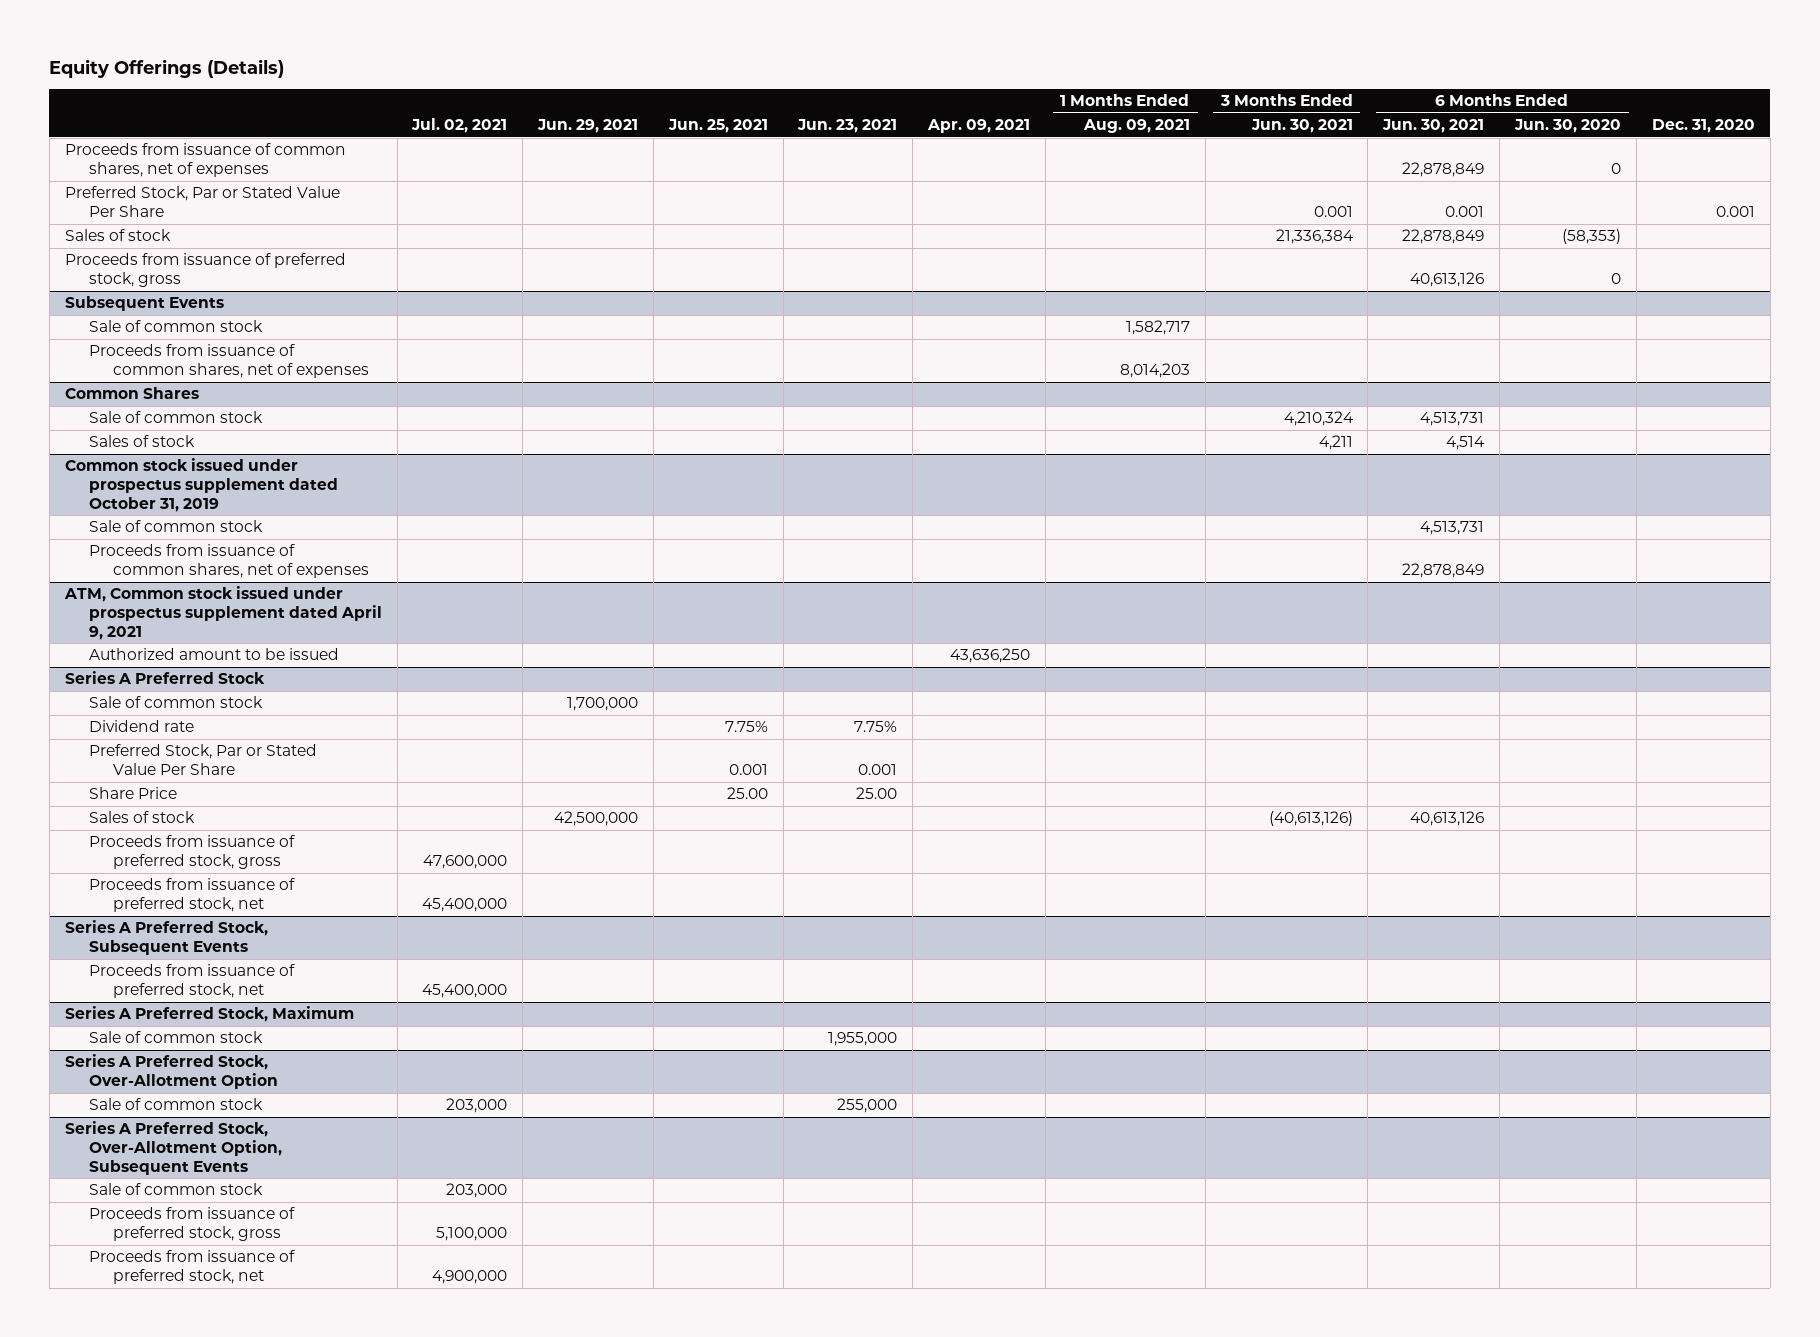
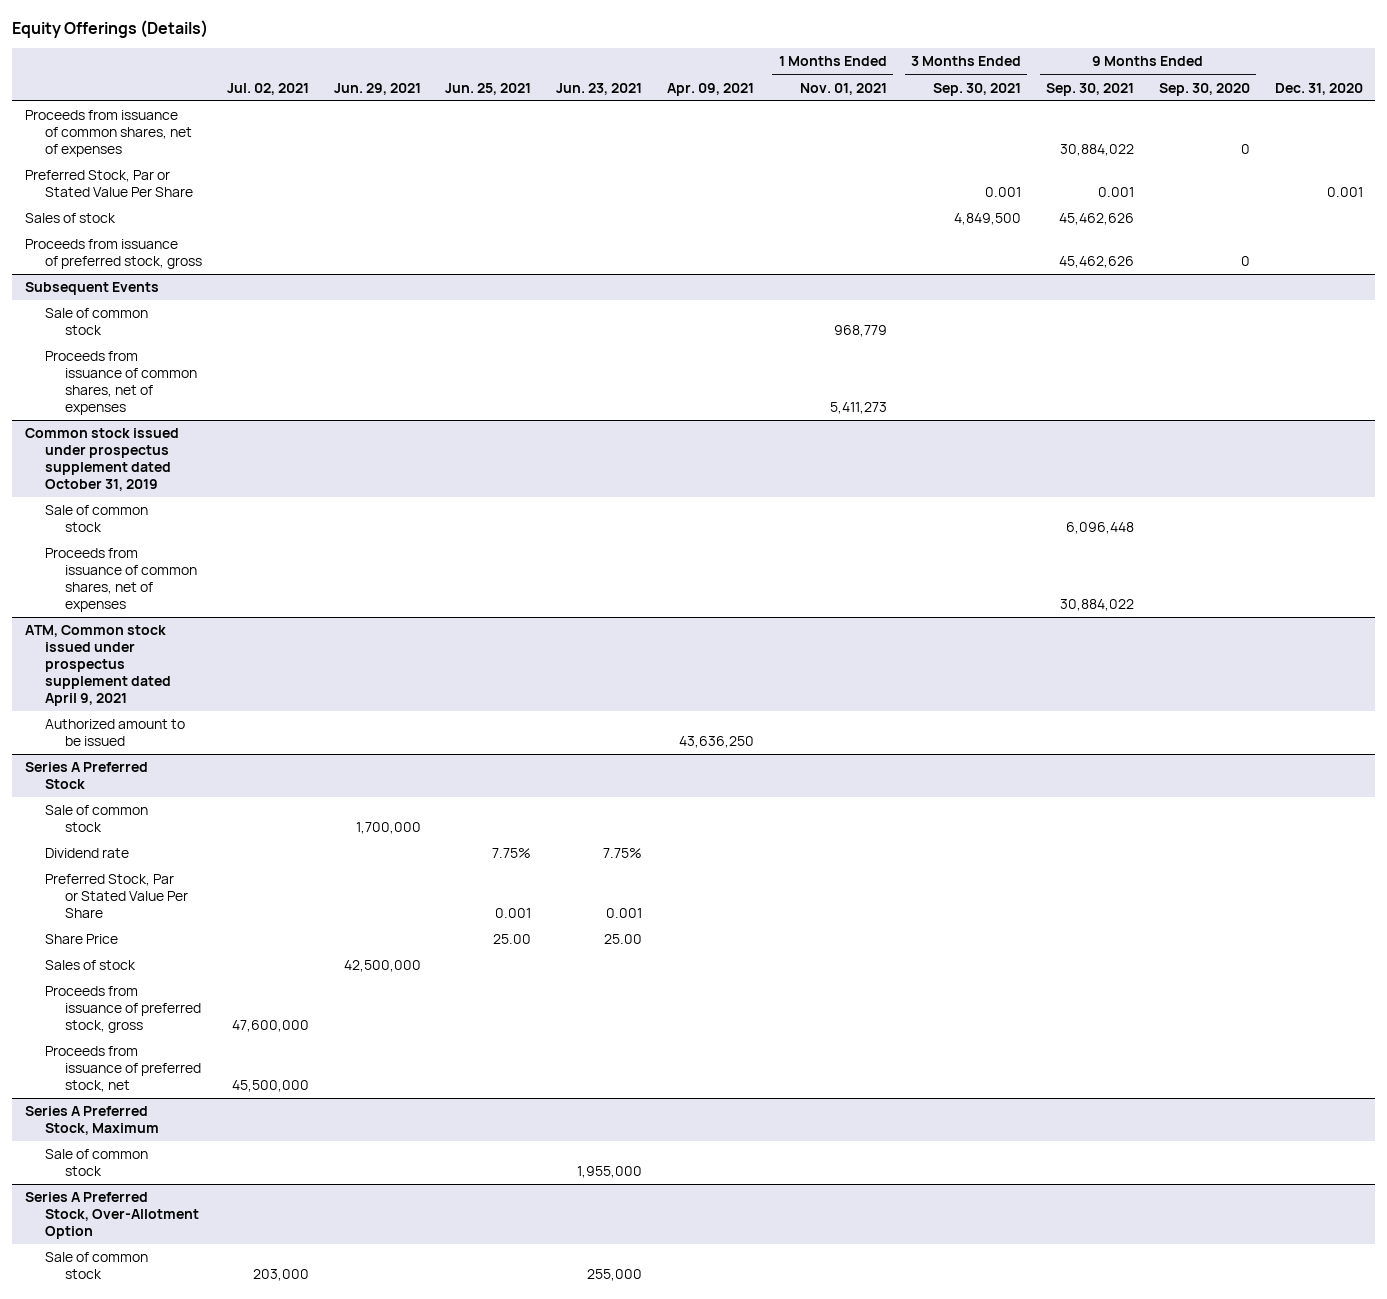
- | Jul. 02, 2021 | Jun. 29, 2021 | Jun. 25, 2021 | Jun. 23, 2021 | Apr. 09, 2021 | 1 Months Ended Aug. 09, 2021 | 3 Months Ended Jun. 30, 2021 | 6 Months Ended Jun. 30, 2021 | 6 Months Ended Jun. 30, 2020 | Dec. 31, 2020
+ | Jul. 02, 2021 | Jun. 29, 2021 | Jun. 25, 2021 | Jun. 23, 2021 | Apr. 09, 2021 | 1 Months Ended Nov. 01, 2021 | 3 Months Ended Sep. 30, 2021 | 9 Months Ended Sep. 30, 2021 | 9 Months Ended Sep. 30, 2020 | Dec. 31, 2020
- Common Shares
- Sale of common stock | | | | | | | 4,210,324 | 4,513,731 | |
- Sales of stock | | | | | | | 4,211 | 4,514 | |
@ Series A Preferred Stock
- Proceeds from issuance of preferred stock, net | 45,400,000 | | | | | | | | |
- Series A Preferred Stock, Subsequent Events
- Proceeds from issuance of preferred stock, net | 45,400,000 | | | | | | | | |
@ Series A Preferred Stock
+ Proceeds from issuance of preferred stock, net | 45,500,000 | | | | | | | | |
- Series A Preferred Stock, Over-Allotment Option, Subsequent Events
- Sale of common stock | 203,000 | | | | | | | | |
- Proceeds from issuance of preferred stock, gross | 5,100,000 | | | | | | | | |
- Proceeds from issuance of preferred stock, net | 4,900,000 | | | | | | | | |

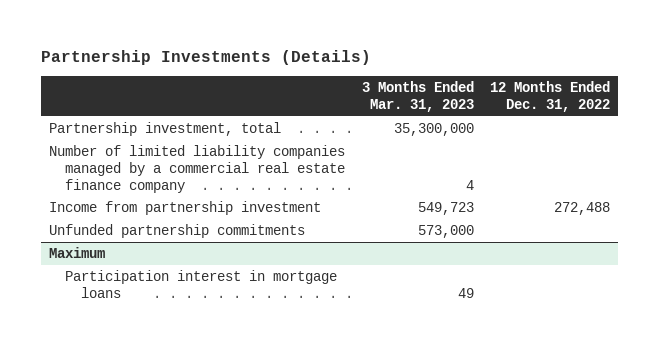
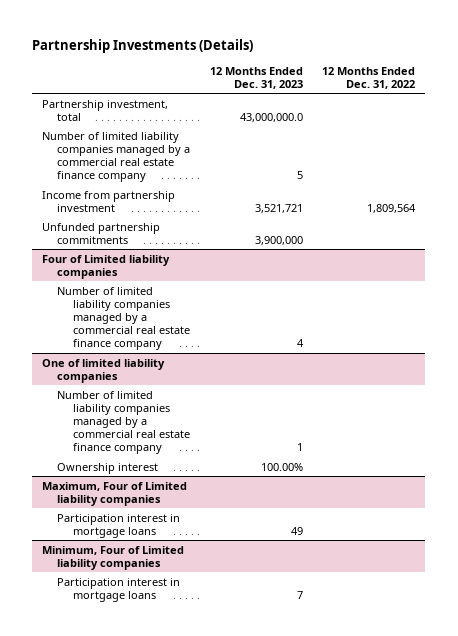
- | 3 Months Ended Mar. 31, 2023 | 12 Months Ended Dec. 31, 2022
+ | 12 Months Ended Dec. 31, 2023 | 12 Months Ended Dec. 31, 2022
- Income from partnership investment | 549,723 | 272,488
+ Income from partnership investment | 3,521,721 | 1,809,564
- Maximum
+ Four of Limited liability companies
+ Number of limited liability companies managed by a commercial real estate finance company | 4 |
+ One of limited liability companies
+ Number of limited liability companies managed by a commercial real estate finance company | 1 |
+ Ownership interest | 100.00% |
+ Maximum, Four of Limited liability companies
+ Minimum, Four of Limited liability companies
+ Participation interest in mortgage loans | 7 |

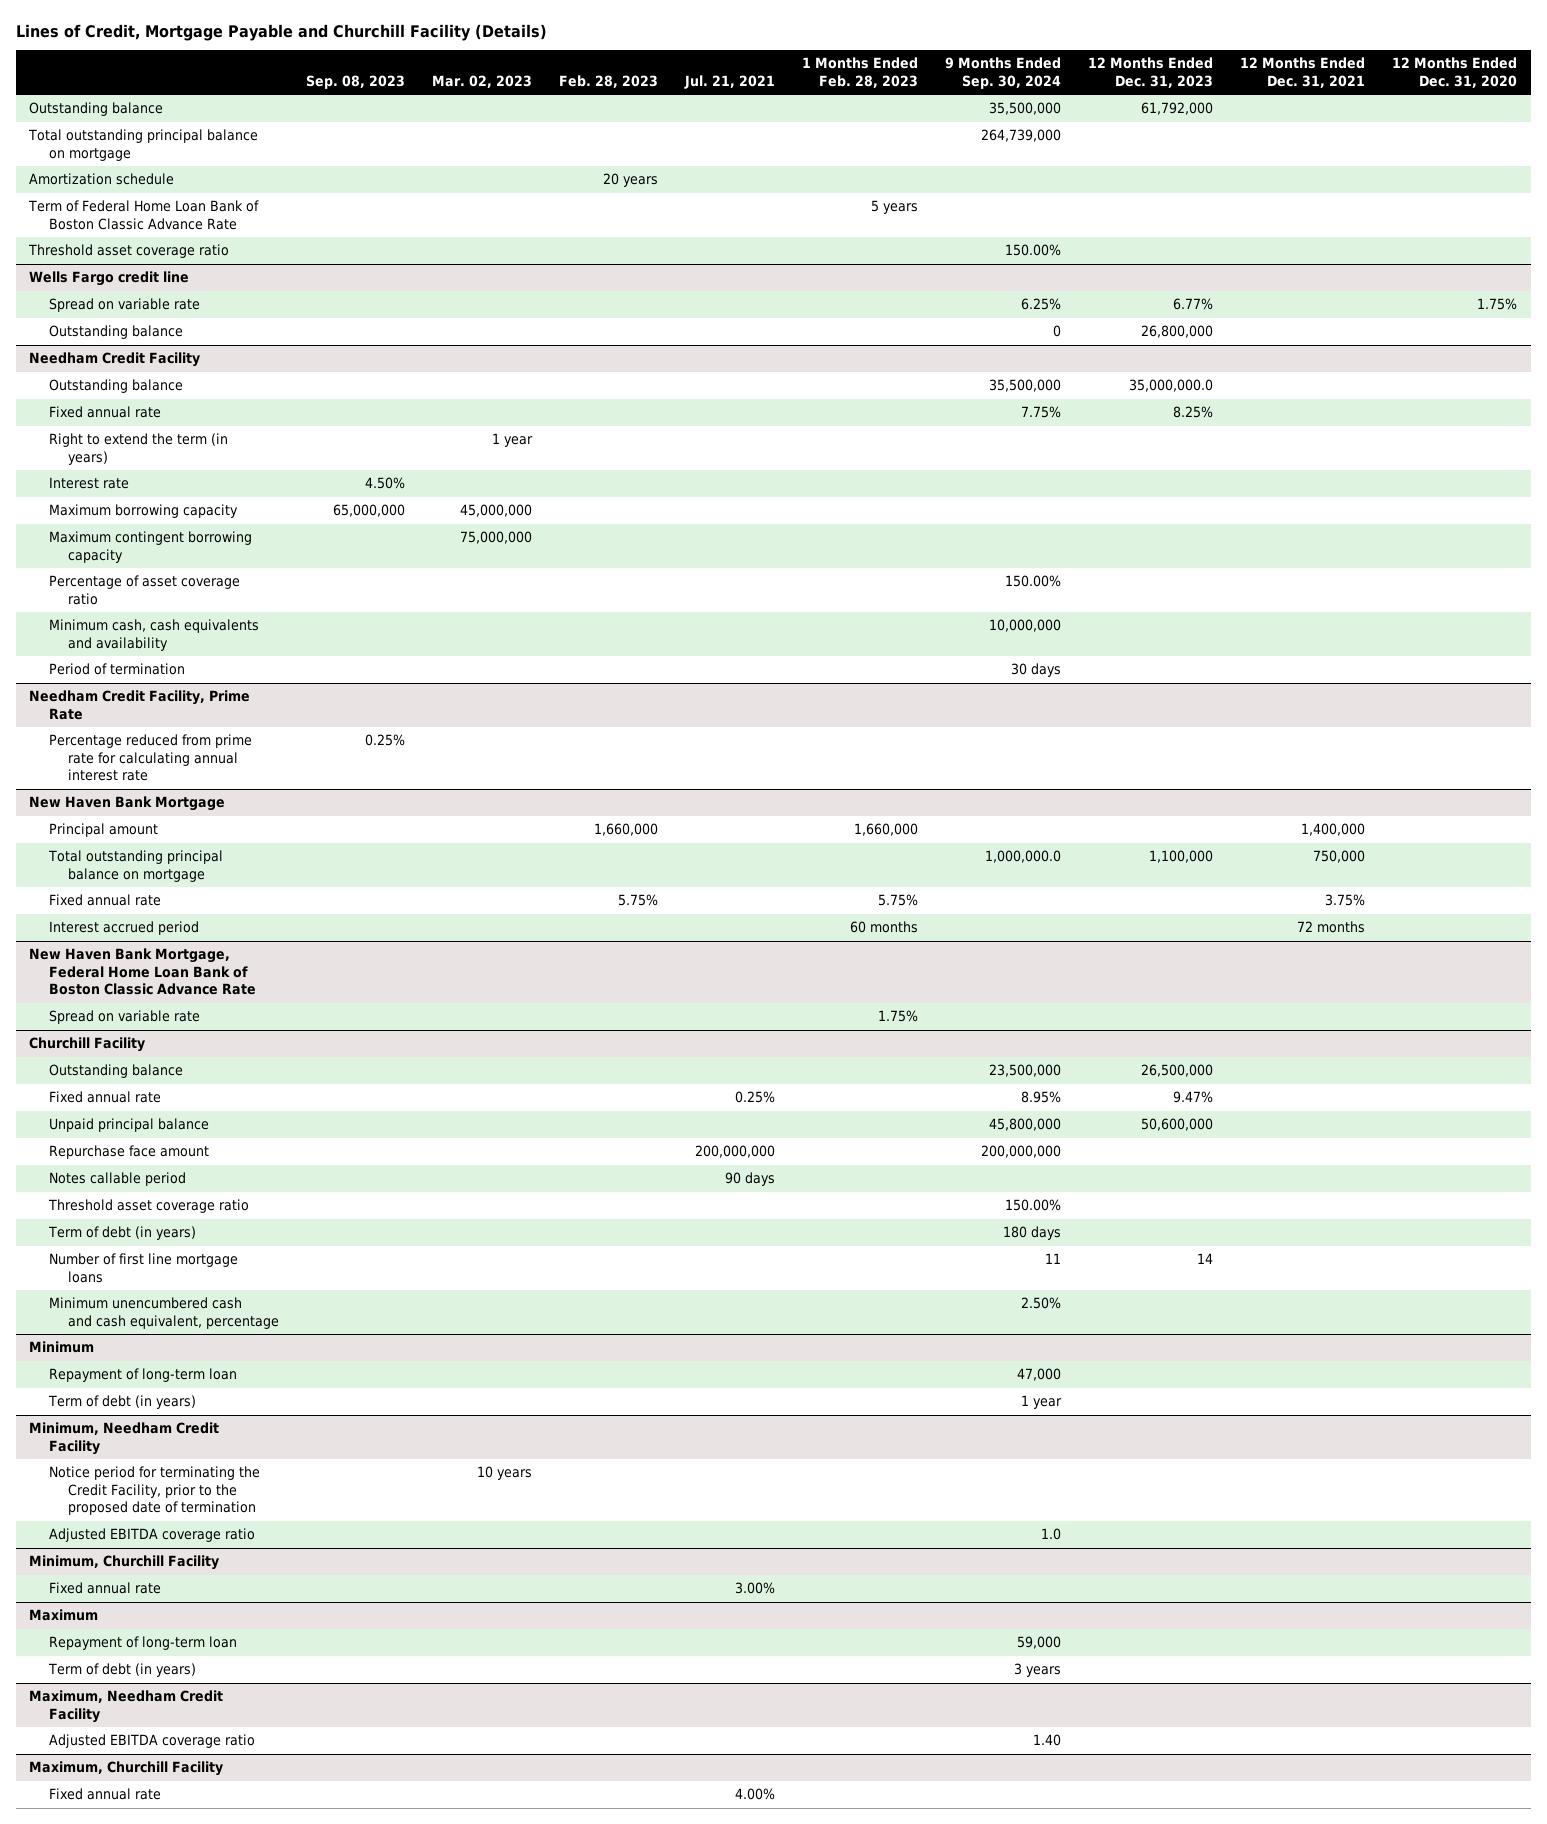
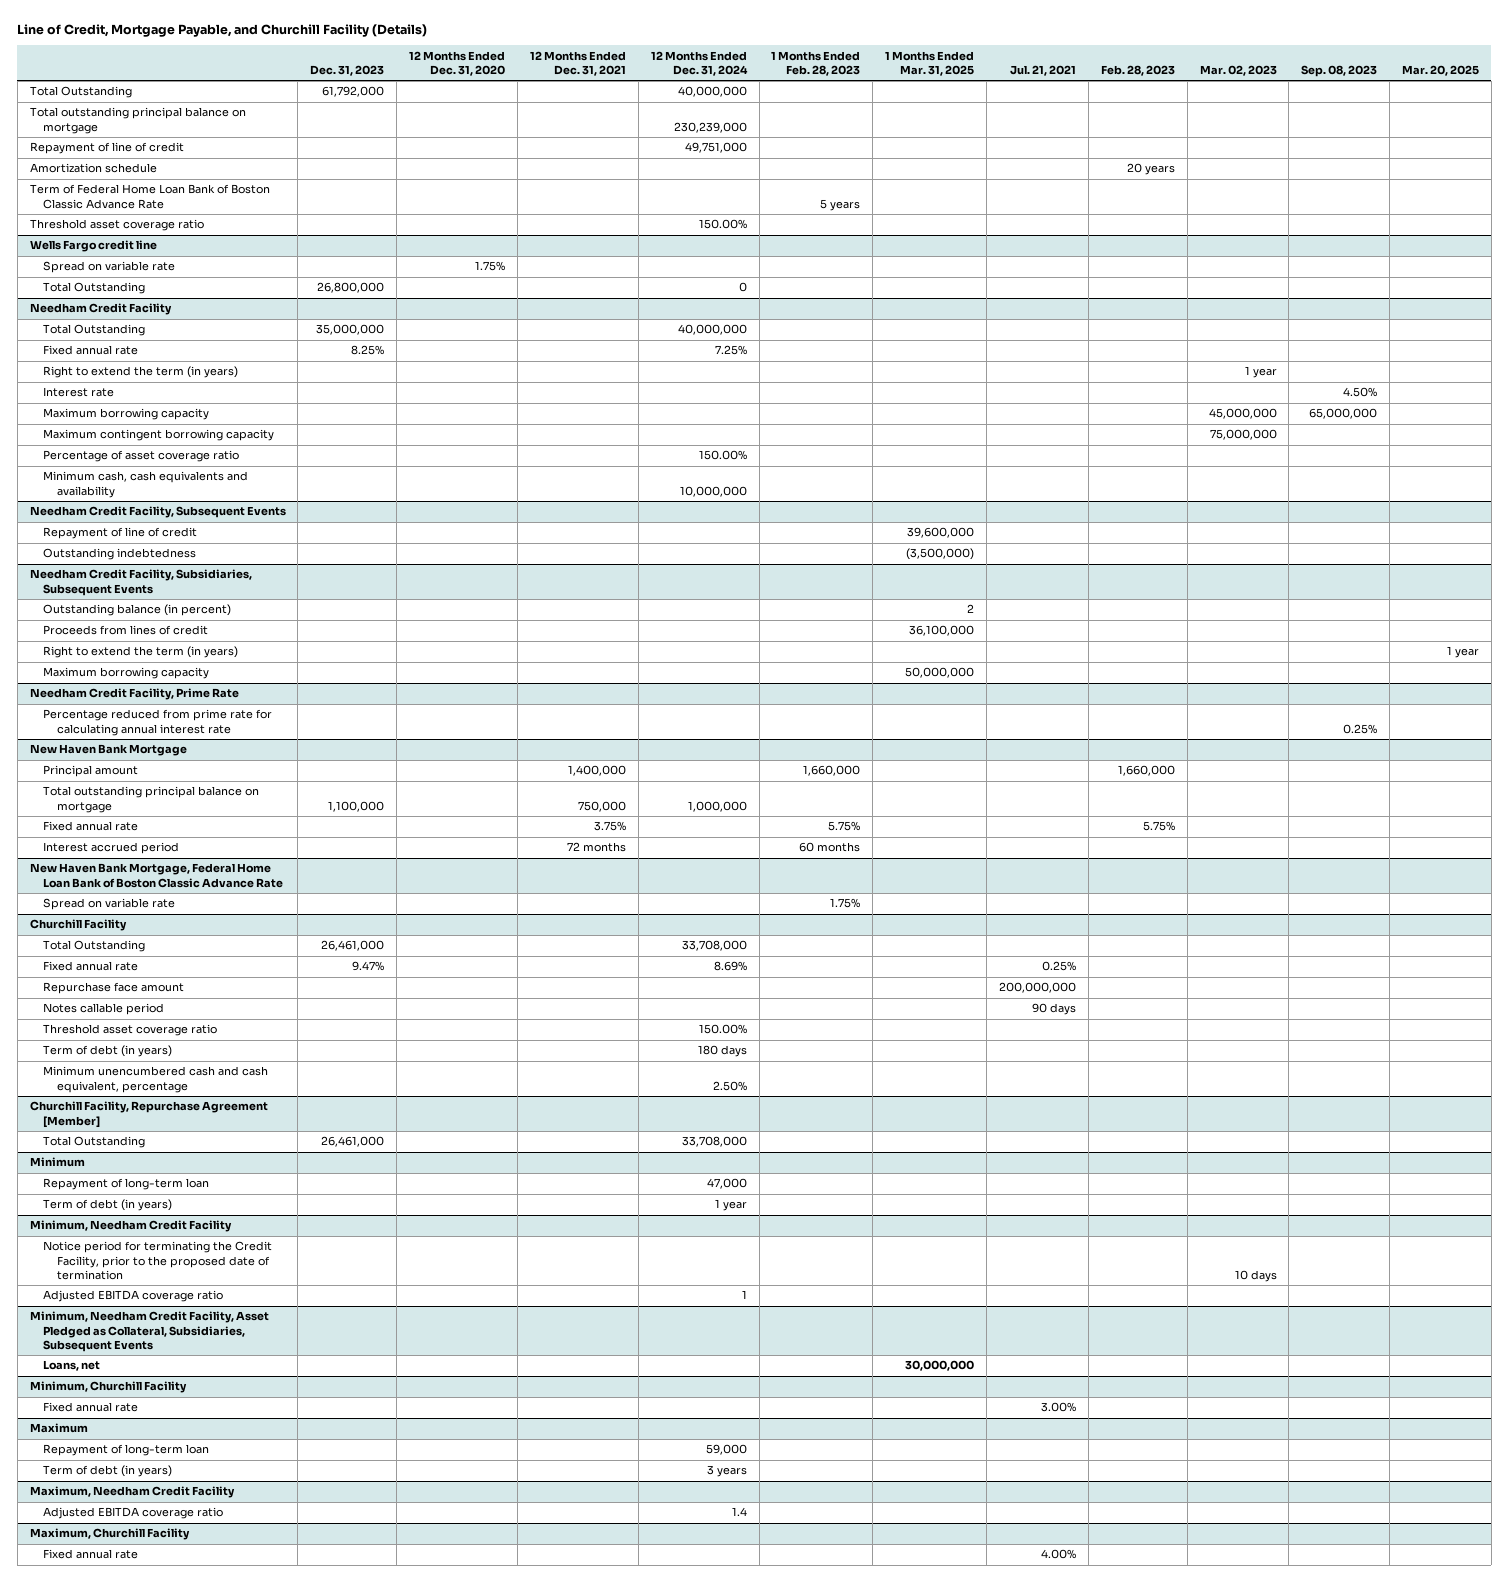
- Lines of Credit, Mortgage Payable and Churchill Facility (Details)
+ Line of Credit, Mortgage Payable, and Churchill Facility (Details)
- | Sep. 08, 2023 | Mar. 02, 2023 | Feb. 28, 2023 | Jul. 21, 2021 | 1 Months Ended Feb. 28, 2023 | 9 Months Ended Sep. 30, 2024 | 12 Months Ended Dec. 31, 2023 | 12 Months Ended Dec. 31, 2021 | 12 Months Ended Dec. 31, 2020
+ | Dec. 31, 2023 | 12 Months Ended Dec. 31, 2020 | 12 Months Ended Dec. 31, 2021 | 12 Months Ended Dec. 31, 2024 | 1 Months Ended Feb. 28, 2023 | 1 Months Ended Mar. 31, 2025 | Jul. 21, 2021 | Feb. 28, 2023 | Mar. 02, 2023 | Sep. 08, 2023 | Mar. 20, 2025
- Outstanding balance | | | | | | 35,500,000 | 61,792,000 | |
+ Total Outstanding | 61,792,000 | | | 40,000,000 | | | | | | |
+ Repayment of line of credit | | | | 49,751,000 | | | | | | |
@ Wells Fargo credit line
- Outstanding balance | | | | | | 0 | 26,800,000 | |
+ Total Outstanding | 26,800,000 | | | 0 | | | | | | |
@ Needham Credit Facility
- Outstanding balance | | | | | | 35,500,000 | 35,000,000.0 | |
+ Total Outstanding | 35,000,000 | | | 40,000,000 | | | | | | |
- Period of termination | | | | | | 30 days | | |
+ Needham Credit Facility, Subsequent Events
+ Repayment of line of credit | | | | | | 39,600,000 | | | | |
+ Outstanding indebtedness | | | | | | (3,500,000) | | | | |
+ Needham Credit Facility, Subsidiaries, Subsequent Events
+ Outstanding balance (in percent) | | | | | | 2 | | | | |
+ Proceeds from lines of credit | | | | | | 36,100,000 | | | | |
+ Right to extend the term (in years) | | | | | | | | | | | 1 year
+ Maximum borrowing capacity | | | | | | 50,000,000 | | | | |
@ Churchill Facility
- Outstanding balance | | | | | | 23,500,000 | 26,500,000 | |
+ Total Outstanding | 26,461,000 | | | 33,708,000 | | | | | | |
- Unpaid principal balance | | | | | | 45,800,000 | 50,600,000 | |
- Number of first line mortgage loans | | | | | | 11 | 14 | |
+ Churchill Facility, Repurchase Agreement [Member]
+ Total Outstanding | 26,461,000 | | | 33,708,000 | | | | | | |
@ Minimum, Needham Credit Facility
- Notice period for terminating the Credit Facility, prior to the proposed date of termination | | 10 years | | | | | | |
+ Notice period for terminating the Credit Facility, prior to the proposed date of termination | | | | | | | | | 10 days | |
+ Minimum, Needham Credit Facility, Asset Pledged as Collateral, Subsidiaries, Subsequent Events
+ Loans, net | | | | | | 30,000,000 | | | | |

